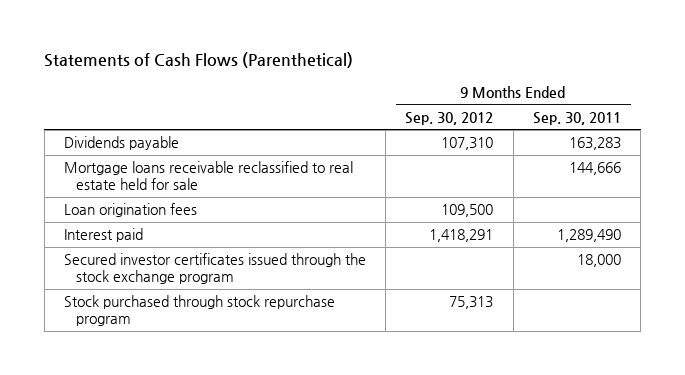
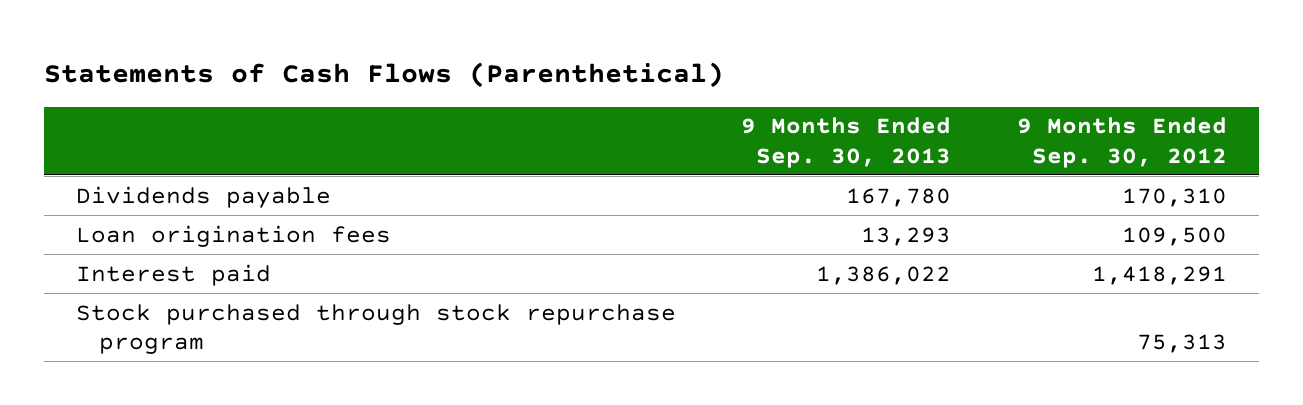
- | 9 Months Ended Sep. 30, 2012 | 9 Months Ended Sep. 30, 2011
+ | 9 Months Ended Sep. 30, 2013 | 9 Months Ended Sep. 30, 2012
- Dividends payable | 107,310 | 163,283
- Mortgage loans receivable reclassified to real estate held for sale | | 144,666
+ Dividends payable | 167,780 | 170,310
- Secured investor certificates issued through the stock exchange program | | 18,000

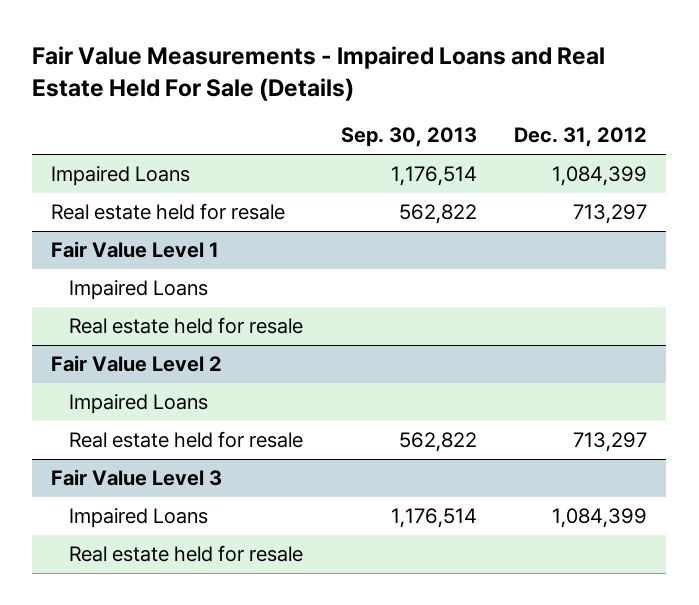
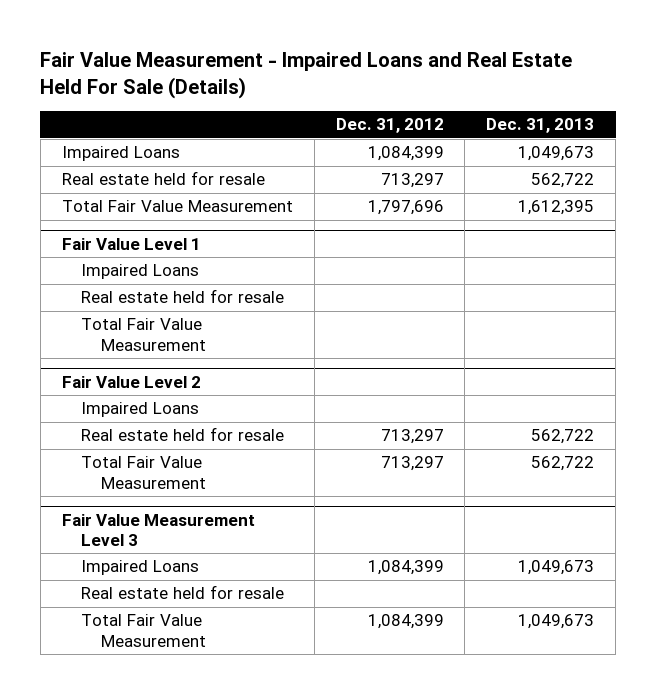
- Fair Value Measurements - Impaired Loans and Real Estate Held For Sale (Details)
+ Fair Value Measurement - Impaired Loans and Real Estate Held For Sale (Details)
- | Sep. 30, 2013 | Dec. 31, 2012
+ | Dec. 31, 2012 | Dec. 31, 2013
+ Total Fair Value Measurement | 1,797,696 | 1,612,395
@ Fair Value Level 1
+ Total Fair Value Measurement
- Fair Value Level 3
@ Fair Value Level 2
+ Total Fair Value Measurement | 713,297 | 562,722
+ Fair Value Measurement Level 3
+ Total Fair Value Measurement | 1,084,399 | 1,049,673

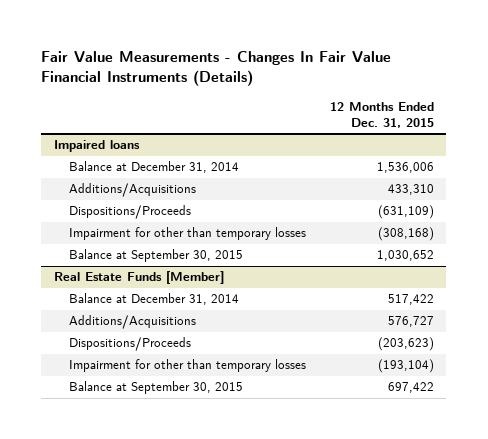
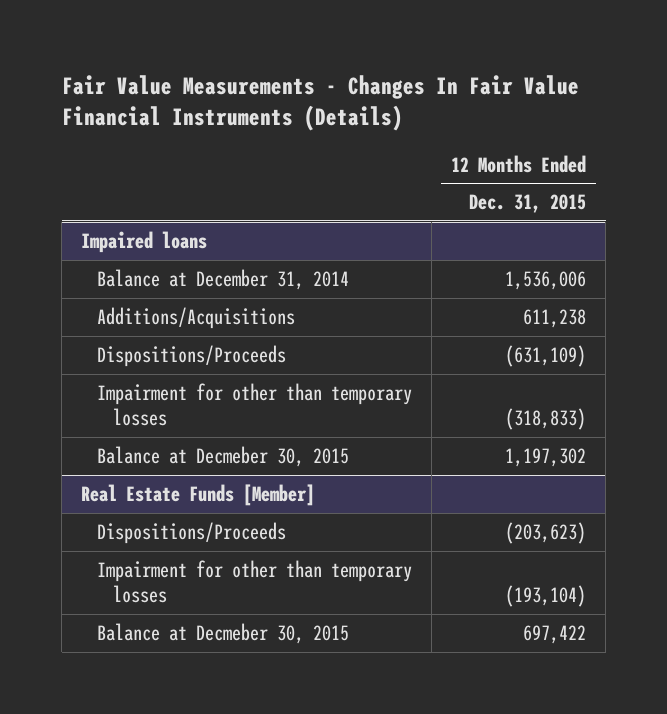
@ Impaired loans
- Additions/Acquisitions | 433,310
+ Additions/Acquisitions | 611,238
- Impairment for other than temporary losses | (308,168)
- Balance at September 30, 2015 | 1,030,652
+ Impairment for other than temporary losses | (318,833)
+ Balance at Decmeber 30, 2015 | 1,197,302
@ Real Estate Funds [Member]
- Balance at December 31, 2014 | 517,422
- Additions/Acquisitions | 576,727
- Balance at September 30, 2015 | 697,422
+ Balance at Decmeber 30, 2015 | 697,422

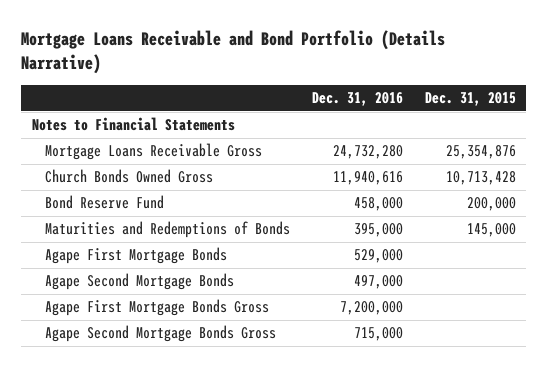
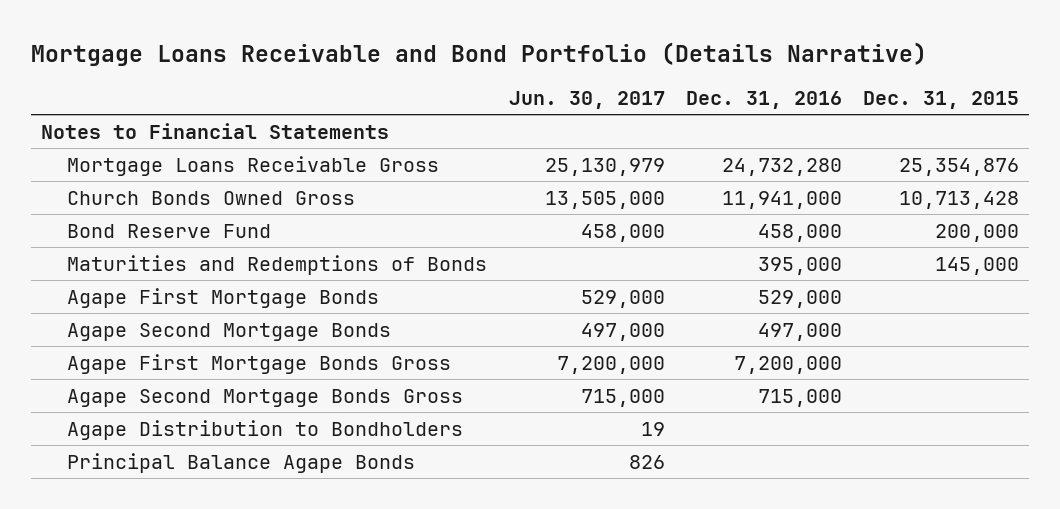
- | Dec. 31, 2016 | Dec. 31, 2015
+ | Jun. 30, 2017 | Dec. 31, 2016 | Dec. 31, 2015
- Church Bonds Owned Gross | 11,940,616 | 10,713,428
+ Church Bonds Owned Gross | 13,505,000 | 11,941,000 | 10,713,428
+ Agape Distribution to Bondholders | 19 | |
+ Principal Balance Agape Bonds | 826 | |

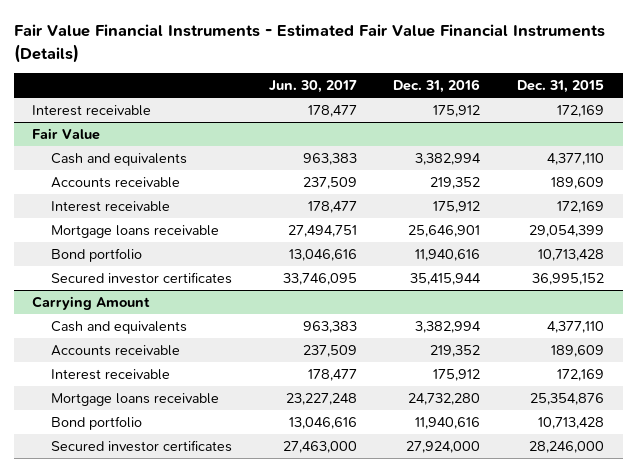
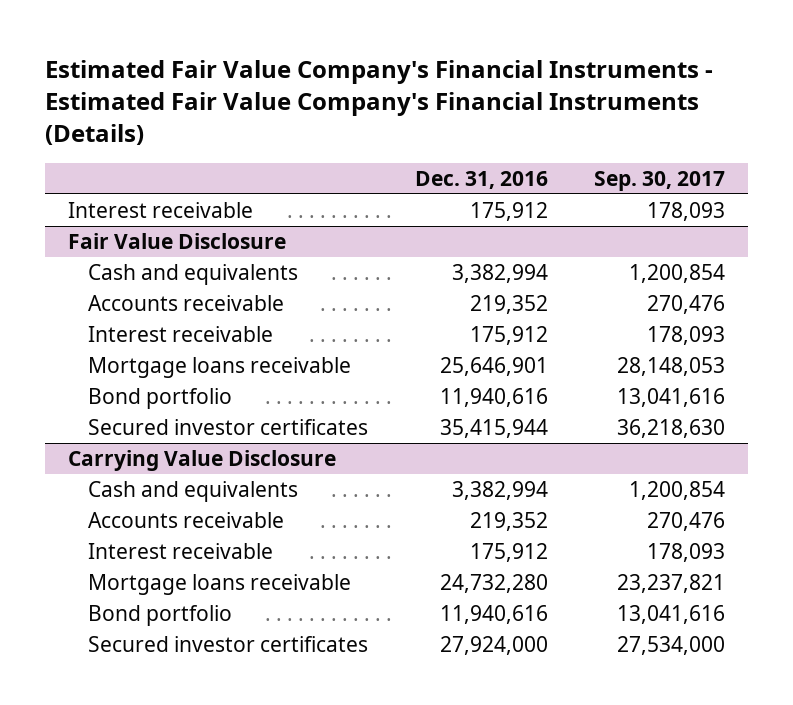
- Fair Value Financial Instruments - Estimated Fair Value Financial Instruments (Details)
+ Estimated Fair Value Company's Financial Instruments - Estimated Fair Value Company's Financial Instruments (Details)
- | Jun. 30, 2017 | Dec. 31, 2016 | Dec. 31, 2015
+ | Dec. 31, 2016 | Sep. 30, 2017
- Fair Value
+ Fair Value Disclosure
- Carrying Amount
+ Carrying Value Disclosure

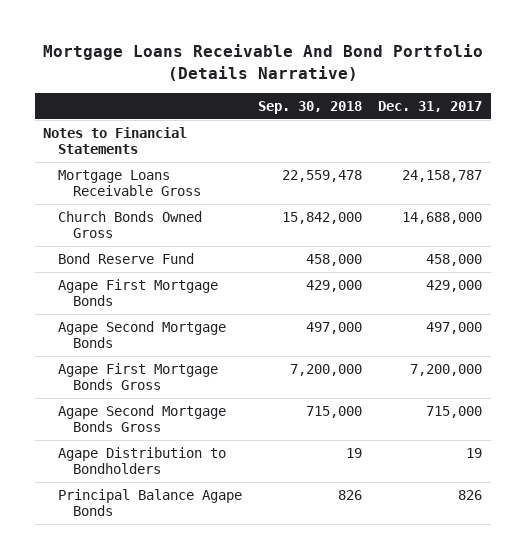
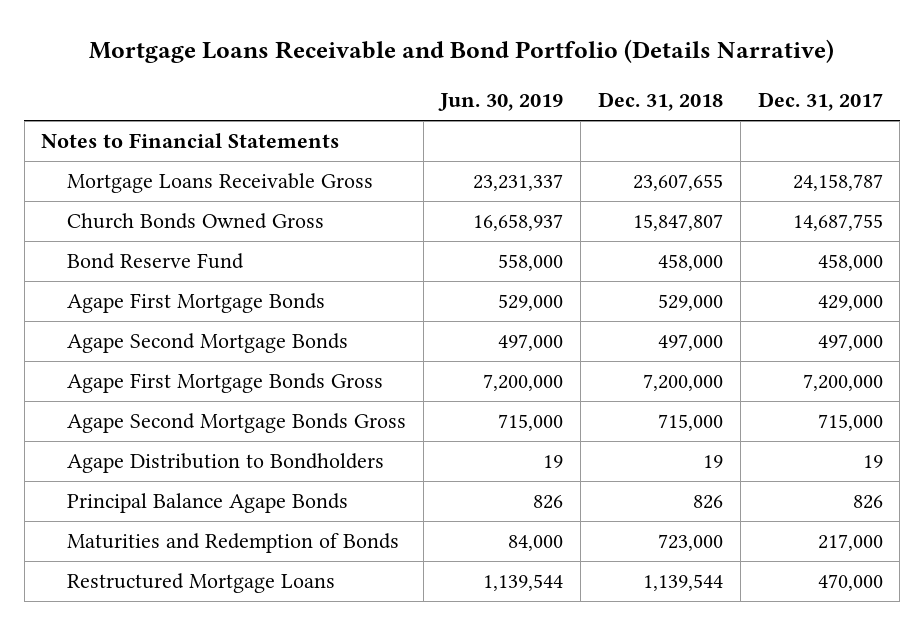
- Mortgage Loans Receivable And Bond Portfolio (Details Narrative)
+ Mortgage Loans Receivable and Bond Portfolio (Details Narrative)
- | Sep. 30, 2018 | Dec. 31, 2017
+ | Jun. 30, 2019 | Dec. 31, 2018 | Dec. 31, 2017
- Church Bonds Owned Gross | 15,842,000 | 14,688,000
+ Church Bonds Owned Gross | 16,658,937 | 15,847,807 | 14,687,755
+ Maturities and Redemption of Bonds | 84,000 | 723,000 | 217,000
+ Restructured Mortgage Loans | 1,139,544 | 1,139,544 | 470,000

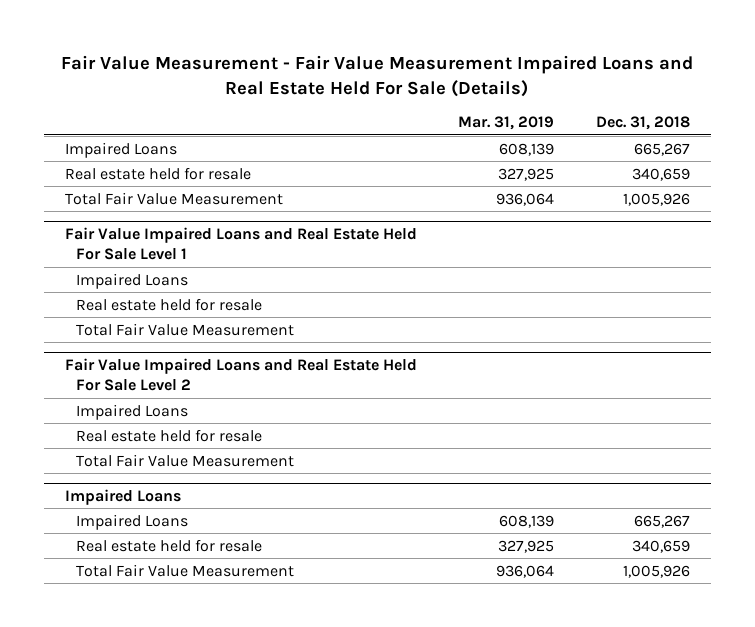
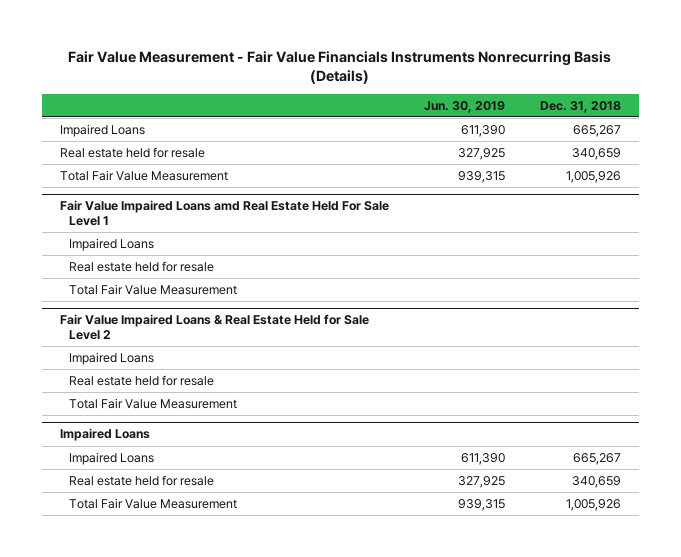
- Fair Value Measurement - Fair Value Measurement Impaired Loans and Real Estate Held For Sale (Details)
+ Fair Value Measurement - Fair Value Financials Instruments Nonrecurring Basis (Details)
- | Mar. 31, 2019 | Dec. 31, 2018
+ | Jun. 30, 2019 | Dec. 31, 2018
- Fair Value Impaired Loans and Real Estate Held For Sale Level 1
+ Fair Value Impaired Loans amd Real Estate Held For Sale Level 1
- Fair Value Impaired Loans and Real Estate Held For Sale Level 2
+ Fair Value Impaired Loans & Real Estate Held for Sale Level 2

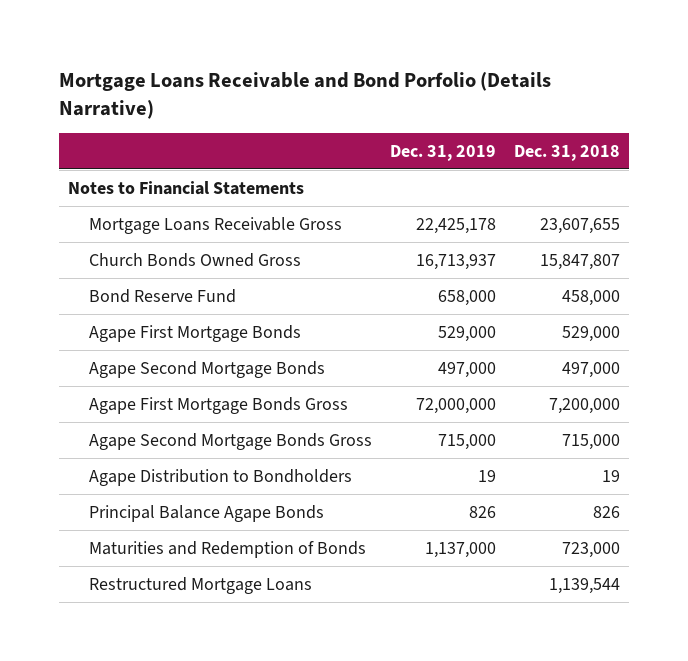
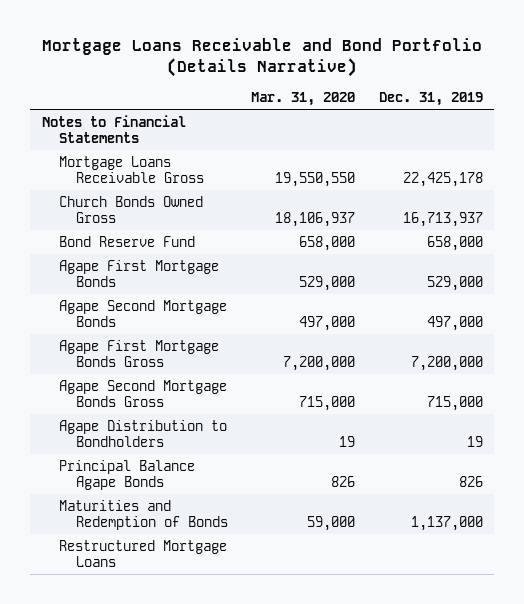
- Mortgage Loans Receivable and Bond Porfolio (Details Narrative)
+ Mortgage Loans Receivable and Bond Portfolio (Details Narrative)
- | Dec. 31, 2019 | Dec. 31, 2018
+ | Mar. 31, 2020 | Dec. 31, 2019
- Agape First Mortgage Bonds Gross | 72,000,000 | 7,200,000
+ Agape First Mortgage Bonds Gross | 7,200,000 | 7,200,000

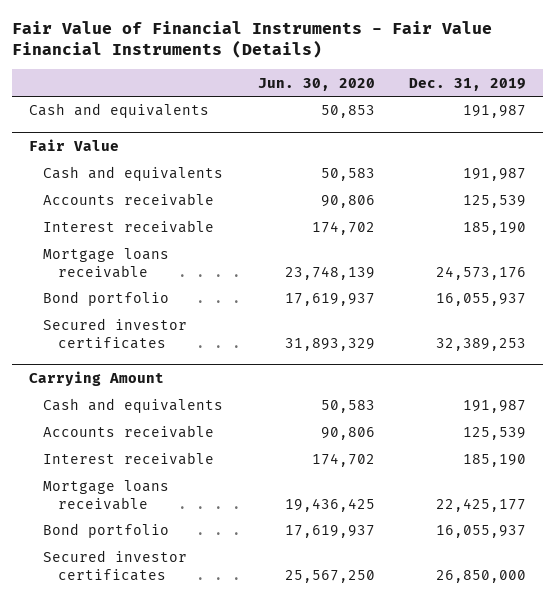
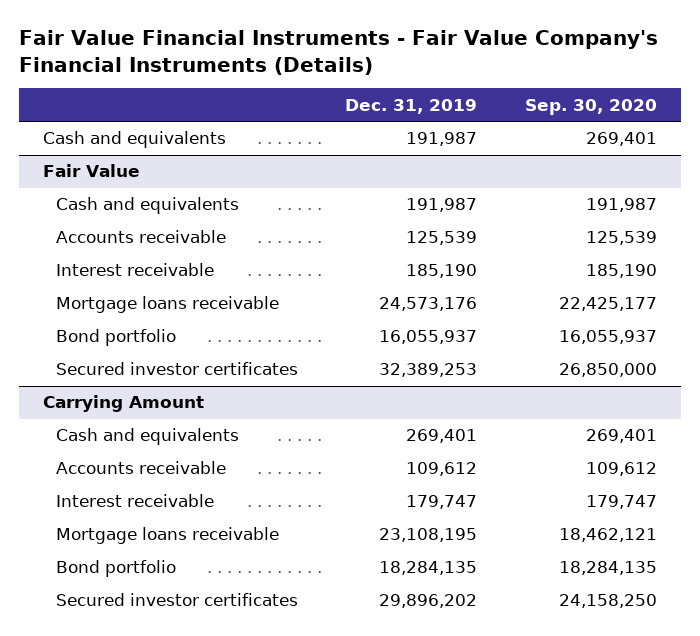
- Fair Value of Financial Instruments - Fair Value Financial Instruments (Details)
+ Fair Value Financial Instruments - Fair Value Company's Financial Instruments (Details)
- | Jun. 30, 2020 | Dec. 31, 2019
+ | Dec. 31, 2019 | Sep. 30, 2020
@ Carrying Amount
- Cash and equivalents | 50,583 | 191,987
- Accounts receivable | 90,806 | 125,539
- Interest receivable | 174,702 | 185,190
- Mortgage loans receivable | 19,436,425 | 22,425,177
- Bond portfolio | 17,619,937 | 16,055,937
- Secured investor certificates | 25,567,250 | 26,850,000
+ Cash and equivalents | 269,401 | 269,401
+ Accounts receivable | 109,612 | 109,612
+ Interest receivable | 179,747 | 179,747
+ Mortgage loans receivable | 23,108,195 | 18,462,121
+ Bond portfolio | 18,284,135 | 18,284,135
+ Secured investor certificates | 29,896,202 | 24,158,250

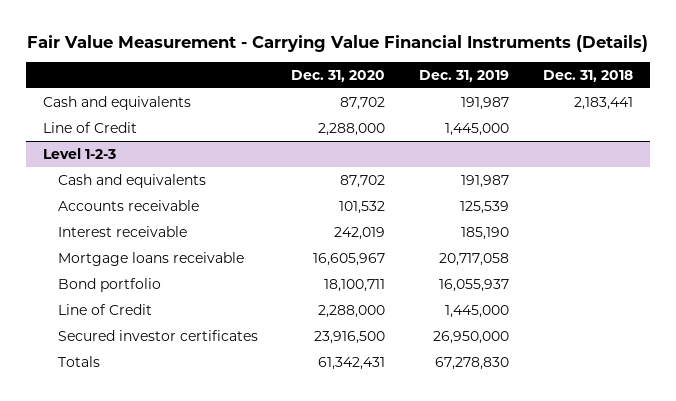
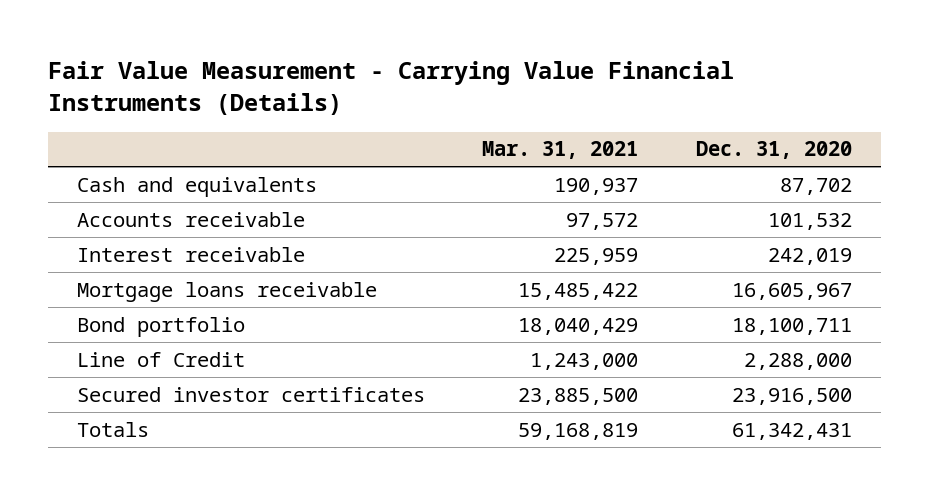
- | Dec. 31, 2020 | Dec. 31, 2019 | Dec. 31, 2018
+ | Mar. 31, 2021 | Dec. 31, 2020
- Line of Credit | 2,288,000 | 1,445,000 |
- Level 1-2-3
- Cash and equivalents | 87,702 | 191,987 |

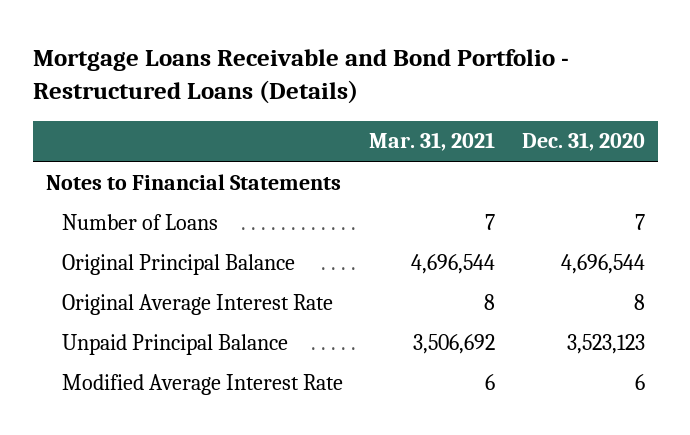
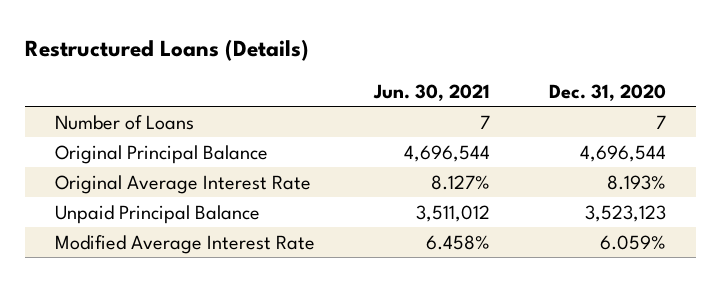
- Mortgage Loans Receivable and Bond Portfolio - Restructured Loans (Details)
+ Restructured Loans (Details)
- | Mar. 31, 2021 | Dec. 31, 2020
+ | Jun. 30, 2021 | Dec. 31, 2020
- Notes to Financial Statements
- Original Average Interest Rate | 8 | 8
+ Original Average Interest Rate | 8.127% | 8.193%
- Modified Average Interest Rate | 6 | 6
+ Modified Average Interest Rate | 6.458% | 6.059%

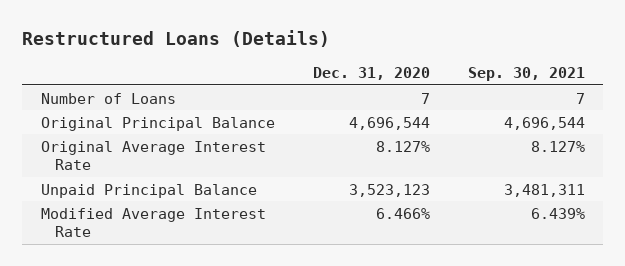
- | Jun. 30, 2021 | Dec. 31, 2020
+ | Dec. 31, 2020 | Sep. 30, 2021
- Original Average Interest Rate | 8.127% | 8.193%
+ Original Average Interest Rate | 8.127% | 8.127%
- Modified Average Interest Rate | 6.458% | 6.059%
+ Modified Average Interest Rate | 6.466% | 6.439%

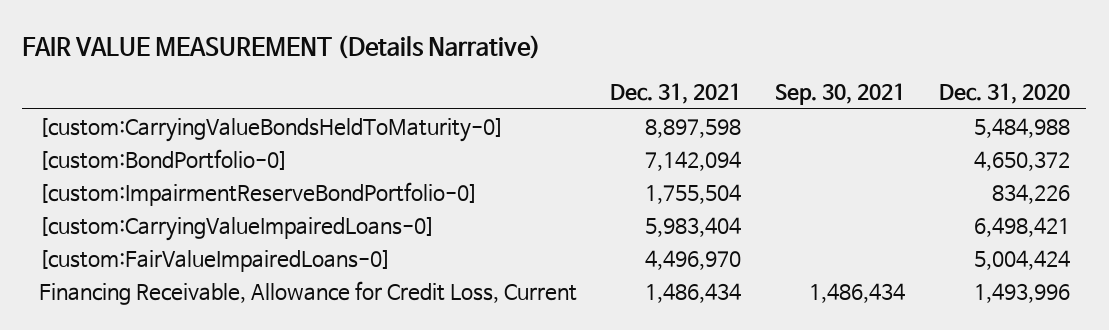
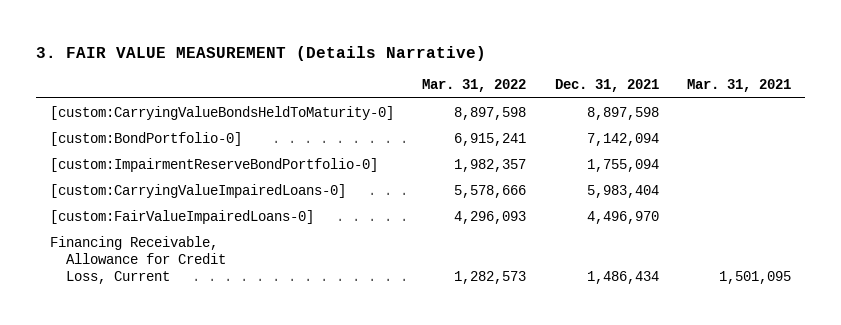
- FAIR VALUE MEASUREMENT (Details Narrative)
+ 3. FAIR VALUE MEASUREMENT (Details Narrative)
- | Dec. 31, 2021 | Sep. 30, 2021 | Dec. 31, 2020
+ | Mar. 31, 2022 | Dec. 31, 2021 | Mar. 31, 2021
- [custom:ImpairmentReserveBondPortfolio-0] | 1,755,504 | | 834,226
+ [custom:ImpairmentReserveBondPortfolio-0] | 1,982,357 | 1,755,094 |

